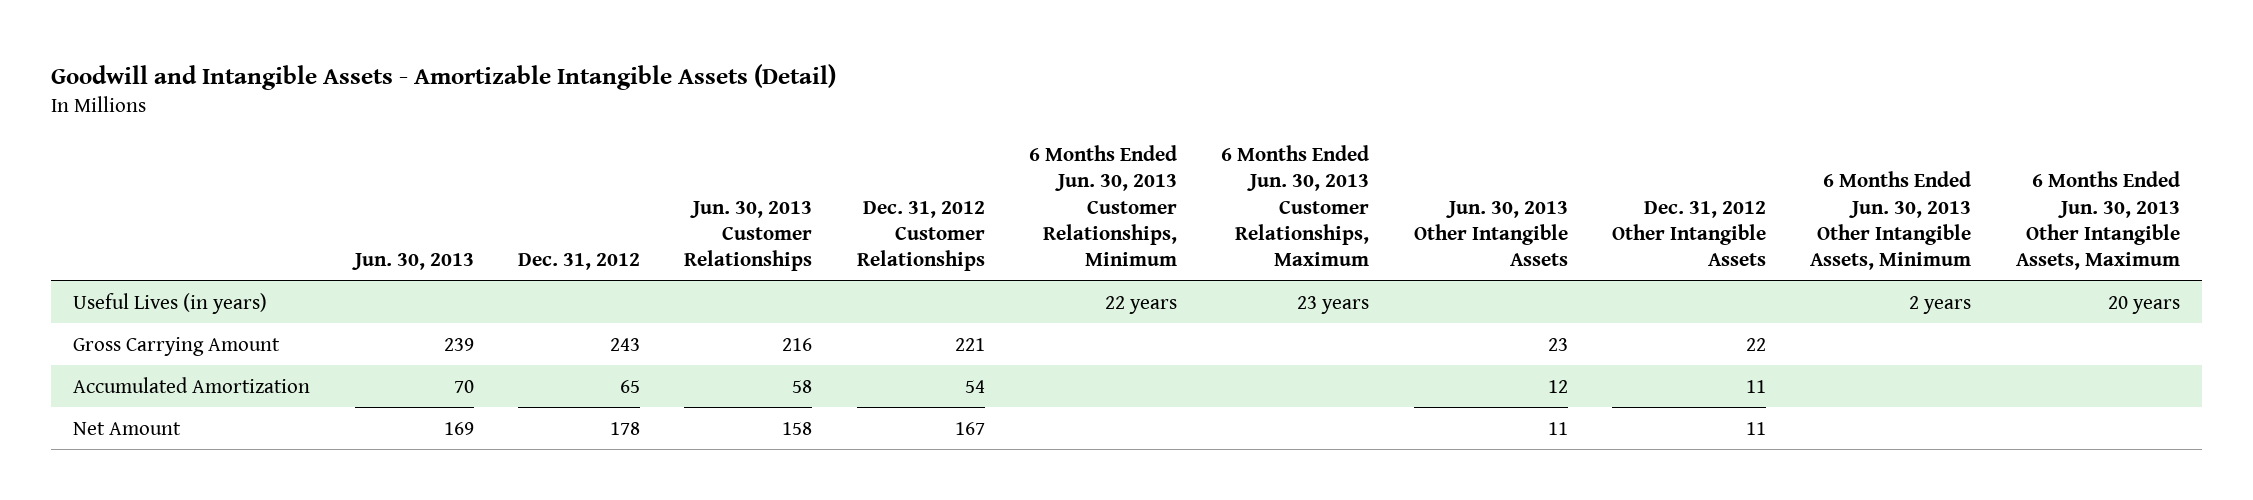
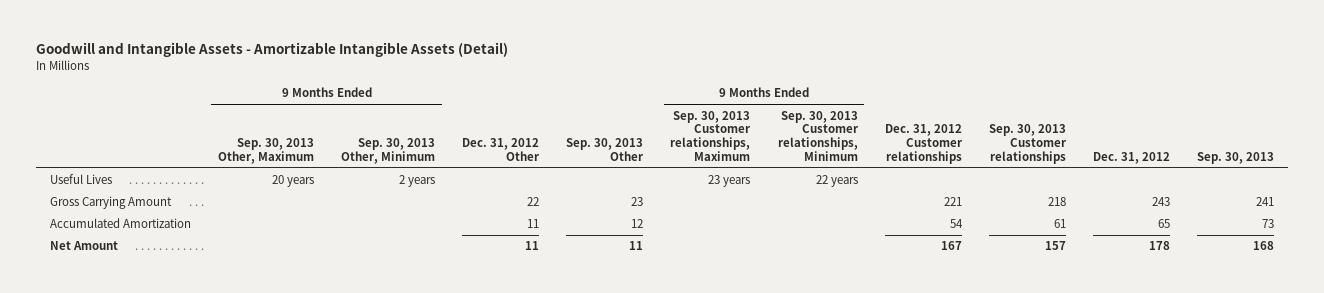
- | Jun. 30, 2013 | Dec. 31, 2012 | Jun. 30, 2013 Customer Relationships | Dec. 31, 2012 Customer Relationships | 6 Months Ended Jun. 30, 2013 Customer Relationships, Minimum | 6 Months Ended Jun. 30, 2013 Customer Relationships, Maximum | Jun. 30, 2013 Other Intangible Assets | Dec. 31, 2012 Other Intangible Assets | 6 Months Ended Jun. 30, 2013 Other Intangible Assets, Minimum | 6 Months Ended Jun. 30, 2013 Other Intangible Assets, Maximum
+ | 9 Months Ended Sep. 30, 2013 Other, Maximum | 9 Months Ended Sep. 30, 2013 Other, Minimum | Dec. 31, 2012 Other | Sep. 30, 2013 Other | 9 Months Ended Sep. 30, 2013 Customer relationships, Maximum | 9 Months Ended Sep. 30, 2013 Customer relationships, Minimum | Dec. 31, 2012 Customer relationships | Sep. 30, 2013 Customer relationships | Dec. 31, 2012 | Sep. 30, 2013
- Useful Lives (in years) | | | | | 22 years | 23 years | | | 2 years | 20 years
+ Useful Lives | 20 years | 2 years | | | 23 years | 22 years | | | |

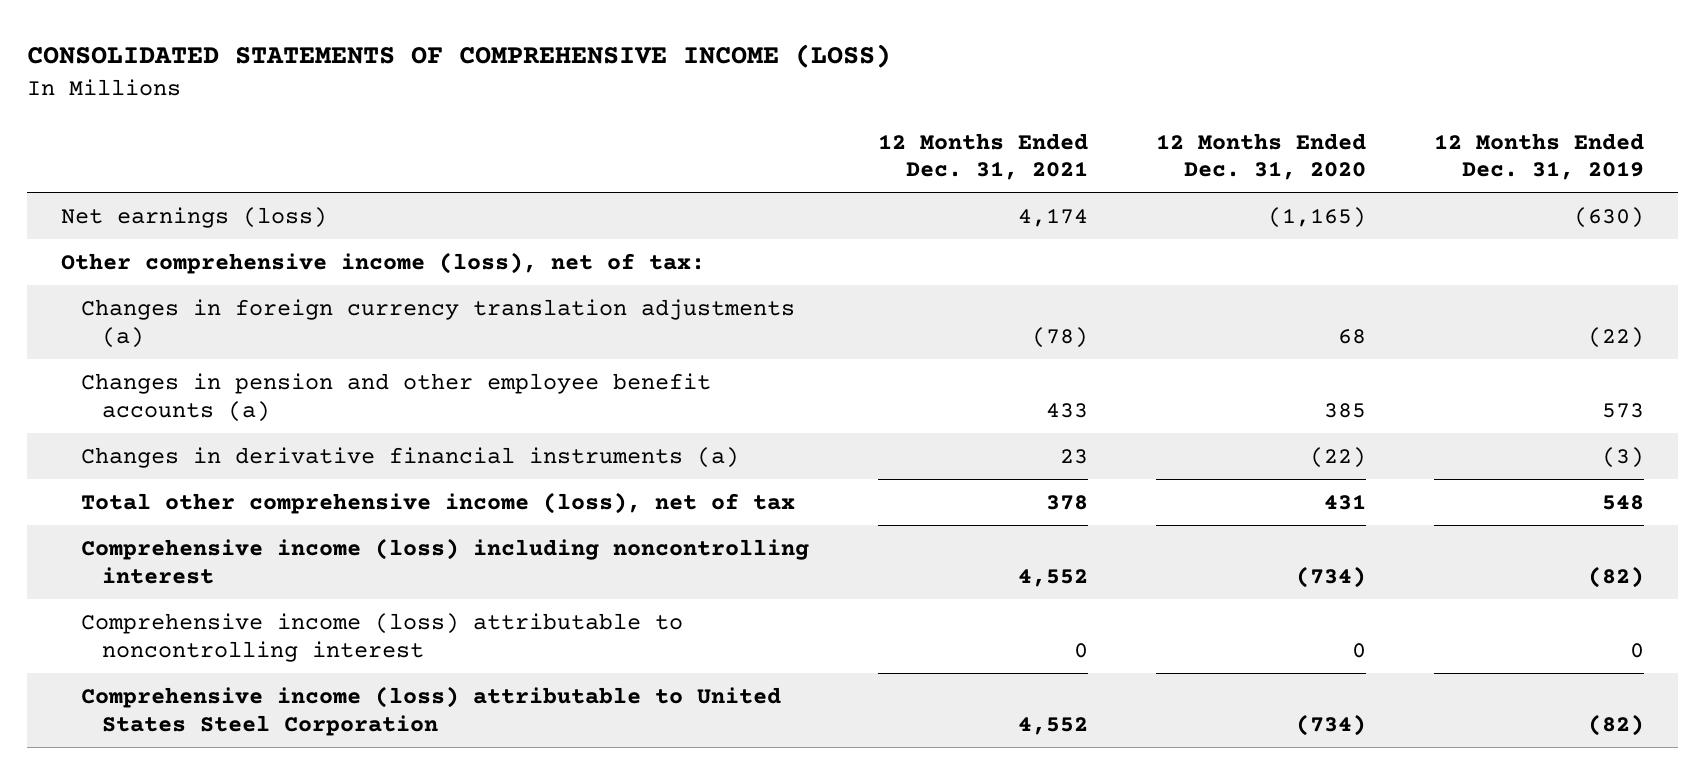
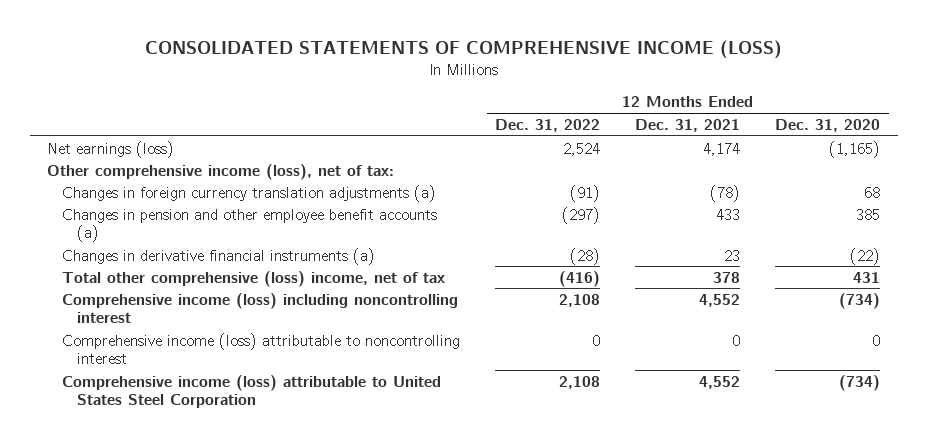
- | 12 Months Ended Dec. 31, 2021 | 12 Months Ended Dec. 31, 2020 | 12 Months Ended Dec. 31, 2019
+ | 12 Months Ended Dec. 31, 2022 | 12 Months Ended Dec. 31, 2021 | 12 Months Ended Dec. 31, 2020
- Total other comprehensive income (loss), net of tax | 378 | 431 | 548
+ Total other comprehensive (loss) income, net of tax | (416) | 378 | 431

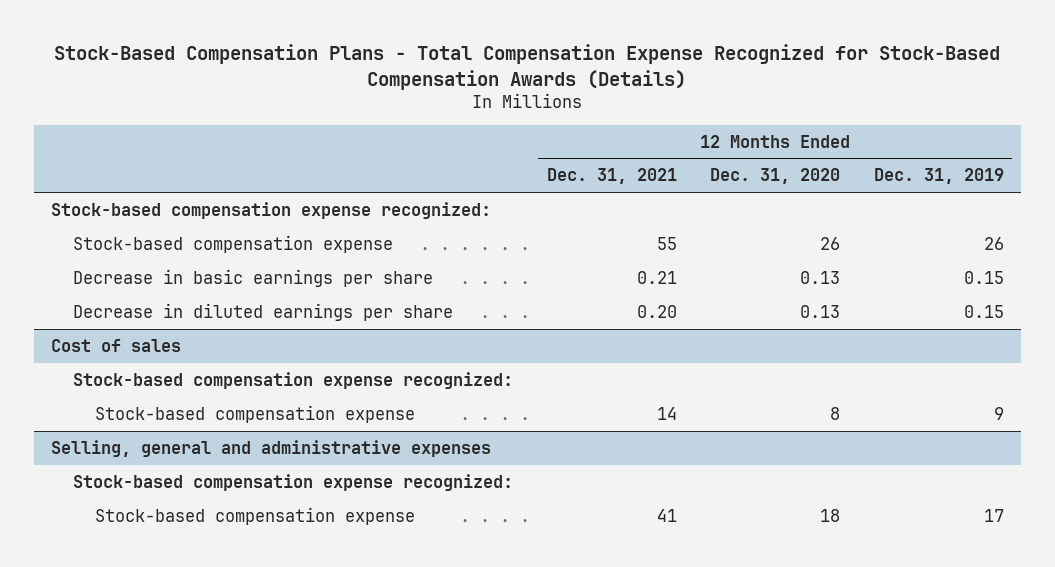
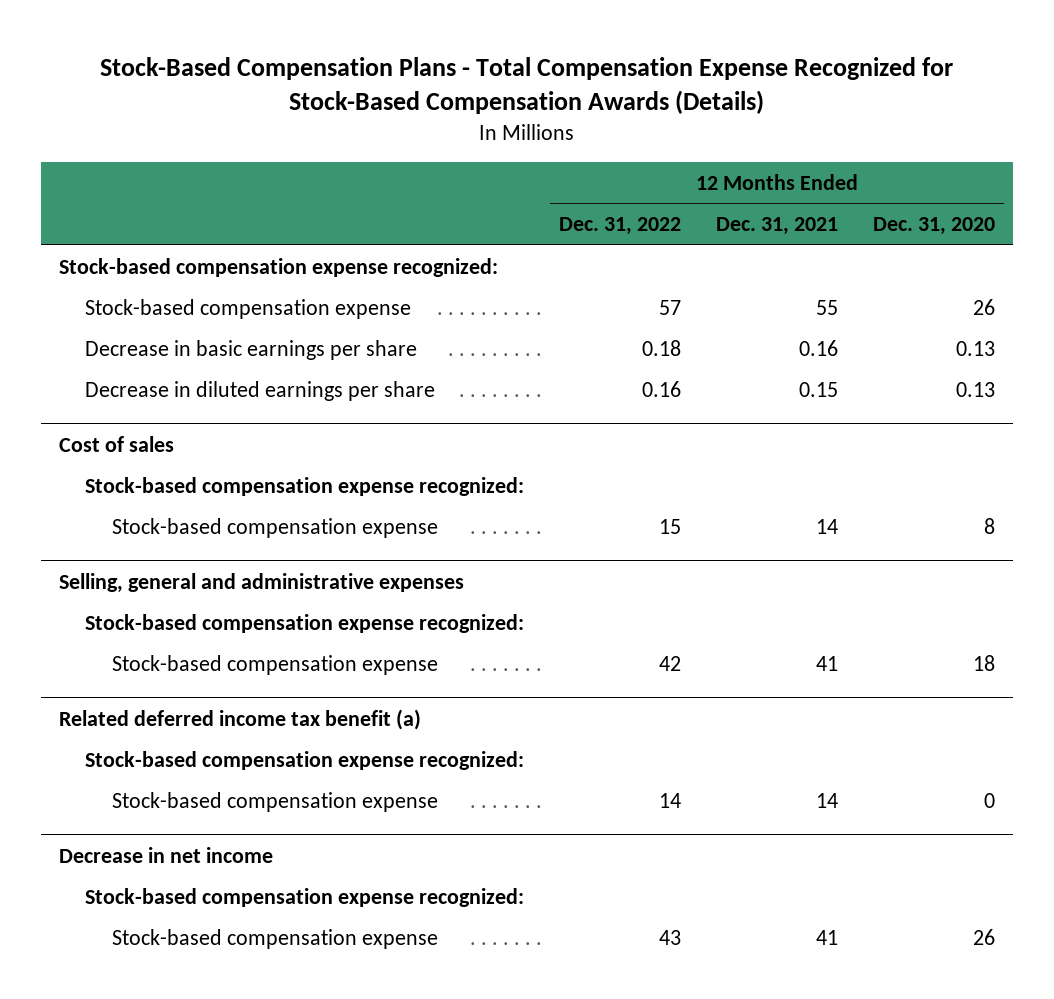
- | 12 Months Ended Dec. 31, 2021 | 12 Months Ended Dec. 31, 2020 | 12 Months Ended Dec. 31, 2019
+ | 12 Months Ended Dec. 31, 2022 | 12 Months Ended Dec. 31, 2021 | 12 Months Ended Dec. 31, 2020
- Decrease in basic earnings per share | 0.21 | 0.13 | 0.15
- Decrease in diluted earnings per share | 0.20 | 0.13 | 0.15
+ Decrease in basic earnings per share | 0.18 | 0.16 | 0.13
+ Decrease in diluted earnings per share | 0.16 | 0.15 | 0.13
+ Related deferred income tax benefit (a)
+ Stock-based compensation expense recognized:
+ Stock-based compensation expense | 14 | 14 | 0
+ Decrease in net income
+ Stock-based compensation expense recognized:
+ Stock-based compensation expense | 43 | 41 | 26

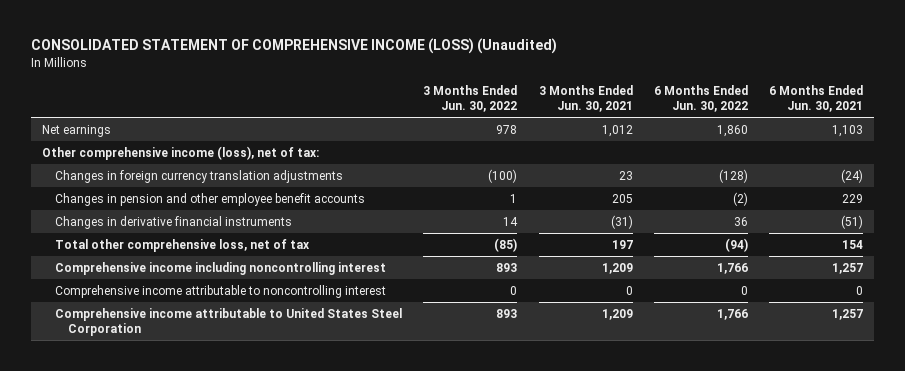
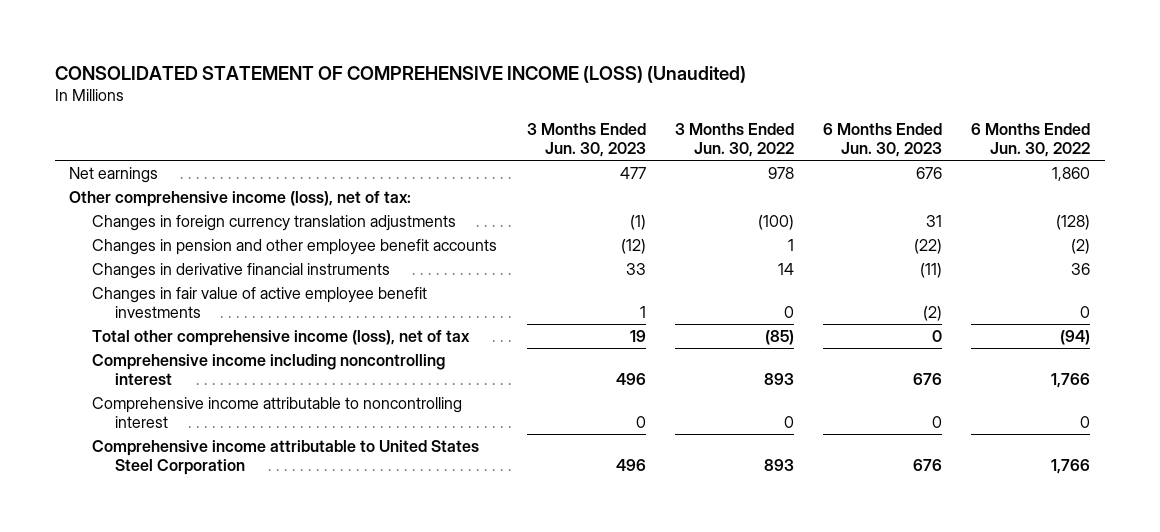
- | 3 Months Ended Jun. 30, 2022 | 3 Months Ended Jun. 30, 2021 | 6 Months Ended Jun. 30, 2022 | 6 Months Ended Jun. 30, 2021
+ | 3 Months Ended Jun. 30, 2023 | 3 Months Ended Jun. 30, 2022 | 6 Months Ended Jun. 30, 2023 | 6 Months Ended Jun. 30, 2022
- Total other comprehensive loss, net of tax | (85) | 197 | (94) | 154
+ Changes in fair value of active employee benefit investments | 1 | 0 | (2) | 0
+ Total other comprehensive income (loss), net of tax | 19 | (85) | 0 | (94)

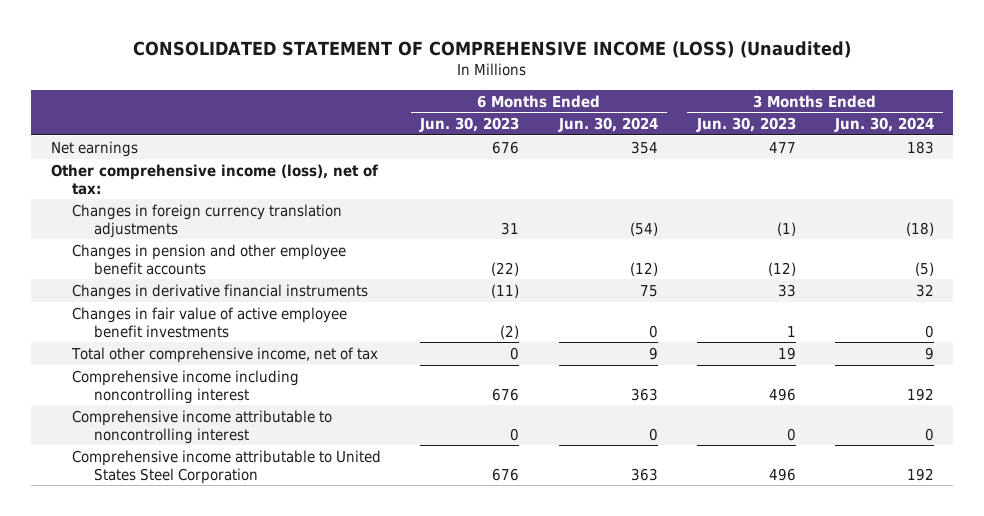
- | 3 Months Ended Jun. 30, 2023 | 3 Months Ended Jun. 30, 2022 | 6 Months Ended Jun. 30, 2023 | 6 Months Ended Jun. 30, 2022
+ | 6 Months Ended Jun. 30, 2023 | 6 Months Ended Jun. 30, 2024 | 3 Months Ended Jun. 30, 2023 | 3 Months Ended Jun. 30, 2024
- Total other comprehensive income (loss), net of tax | 19 | (85) | 0 | (94)
+ Total other comprehensive income, net of tax | 0 | 9 | 19 | 9

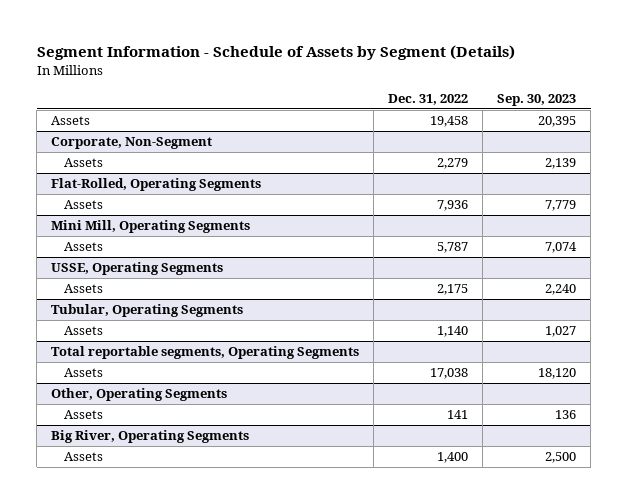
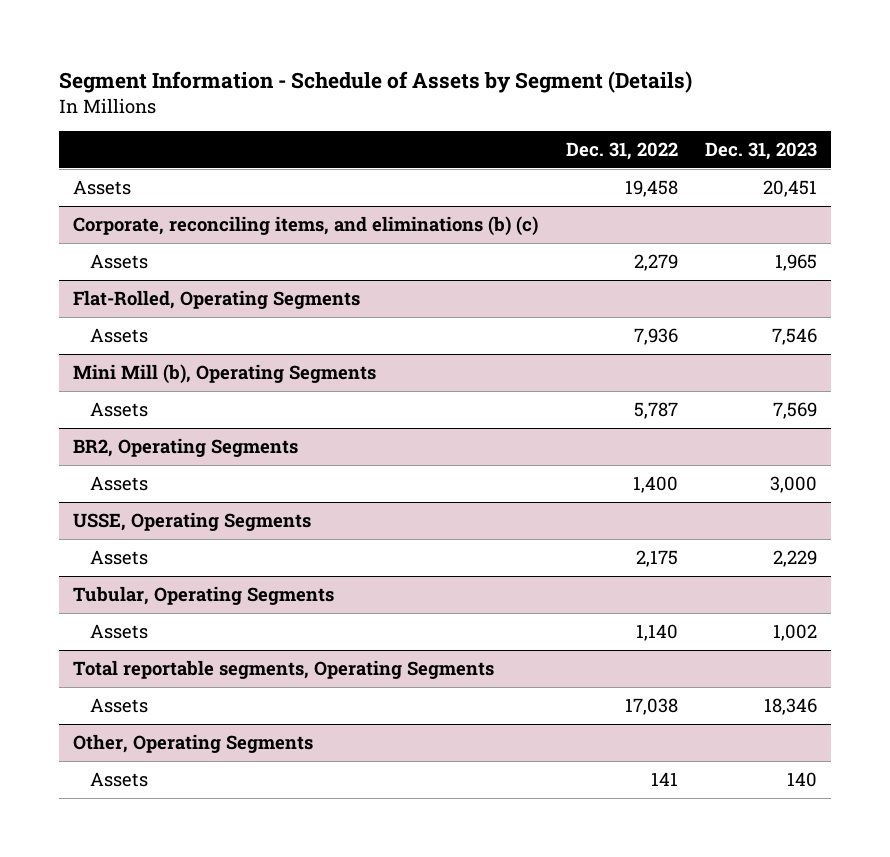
- | Dec. 31, 2022 | Sep. 30, 2023
+ | Dec. 31, 2022 | Dec. 31, 2023
- Corporate, Non-Segment
+ Corporate, reconciling items, and eliminations (b) (c)
- Mini Mill, Operating Segments
+ Mini Mill (b), Operating Segments
+ BR2, Operating Segments
+ Assets | 1,400 | 3,000
- Big River, Operating Segments
- Assets | 1,400 | 2,500

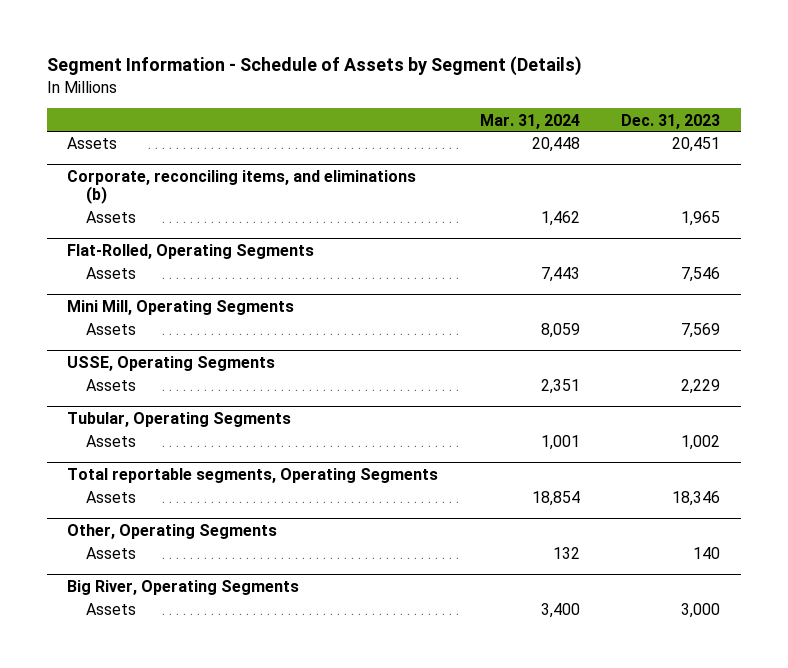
- | Dec. 31, 2022 | Dec. 31, 2023
+ | Mar. 31, 2024 | Dec. 31, 2023
- Corporate, reconciling items, and eliminations (b) (c)
+ Corporate, reconciling items, and eliminations (b)
- Mini Mill (b), Operating Segments
+ Mini Mill, Operating Segments
- BR2, Operating Segments
- Assets | 1,400 | 3,000
+ Big River, Operating Segments
+ Assets | 3,400 | 3,000

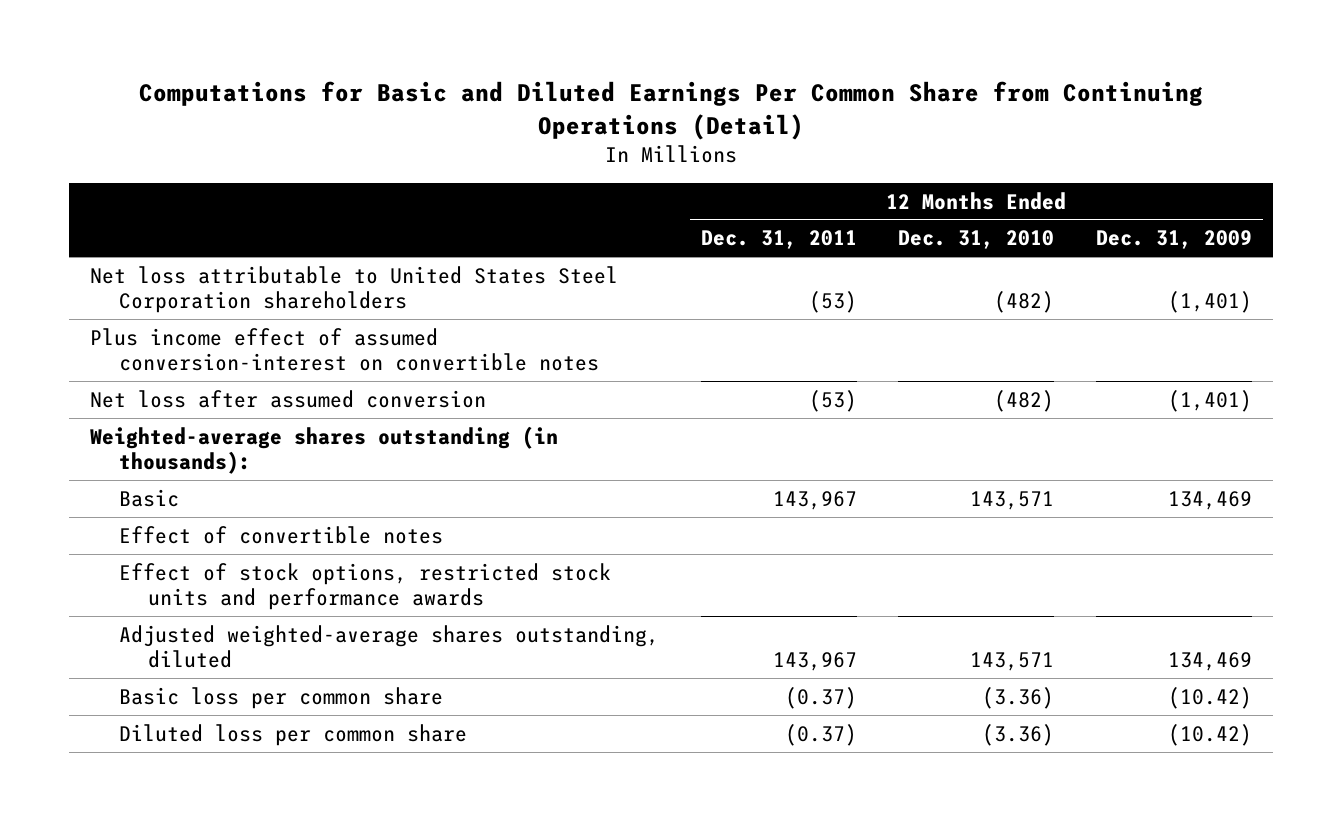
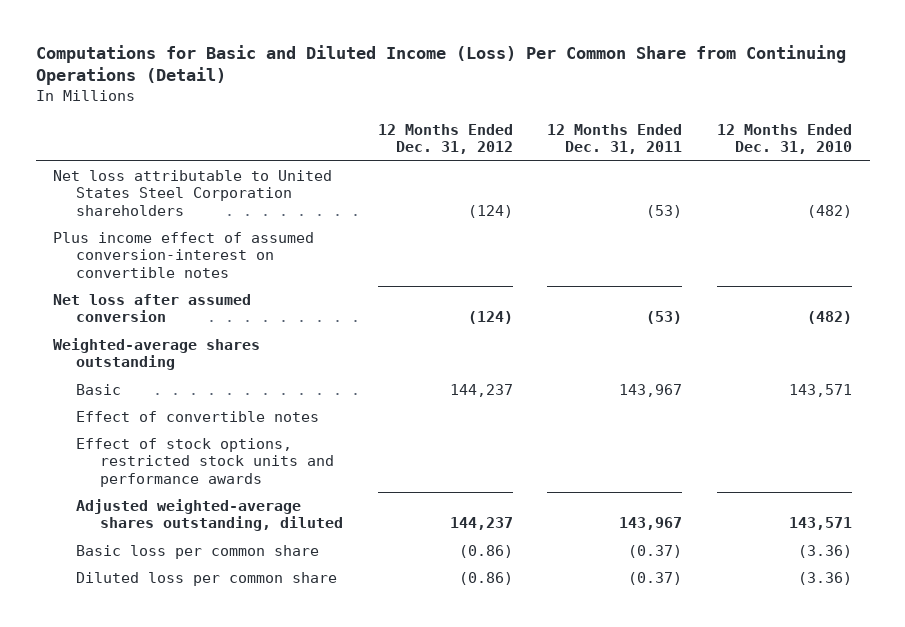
- Computations for Basic and Diluted Earnings Per Common Share from Continuing Operations (Detail)
+ Computations for Basic and Diluted Income (Loss) Per Common Share from Continuing Operations (Detail)
- | 12 Months Ended Dec. 31, 2011 | 12 Months Ended Dec. 31, 2010 | 12 Months Ended Dec. 31, 2009
+ | 12 Months Ended Dec. 31, 2012 | 12 Months Ended Dec. 31, 2011 | 12 Months Ended Dec. 31, 2010
- Weighted-average shares outstanding (in thousands):
+ Weighted-average shares outstanding

